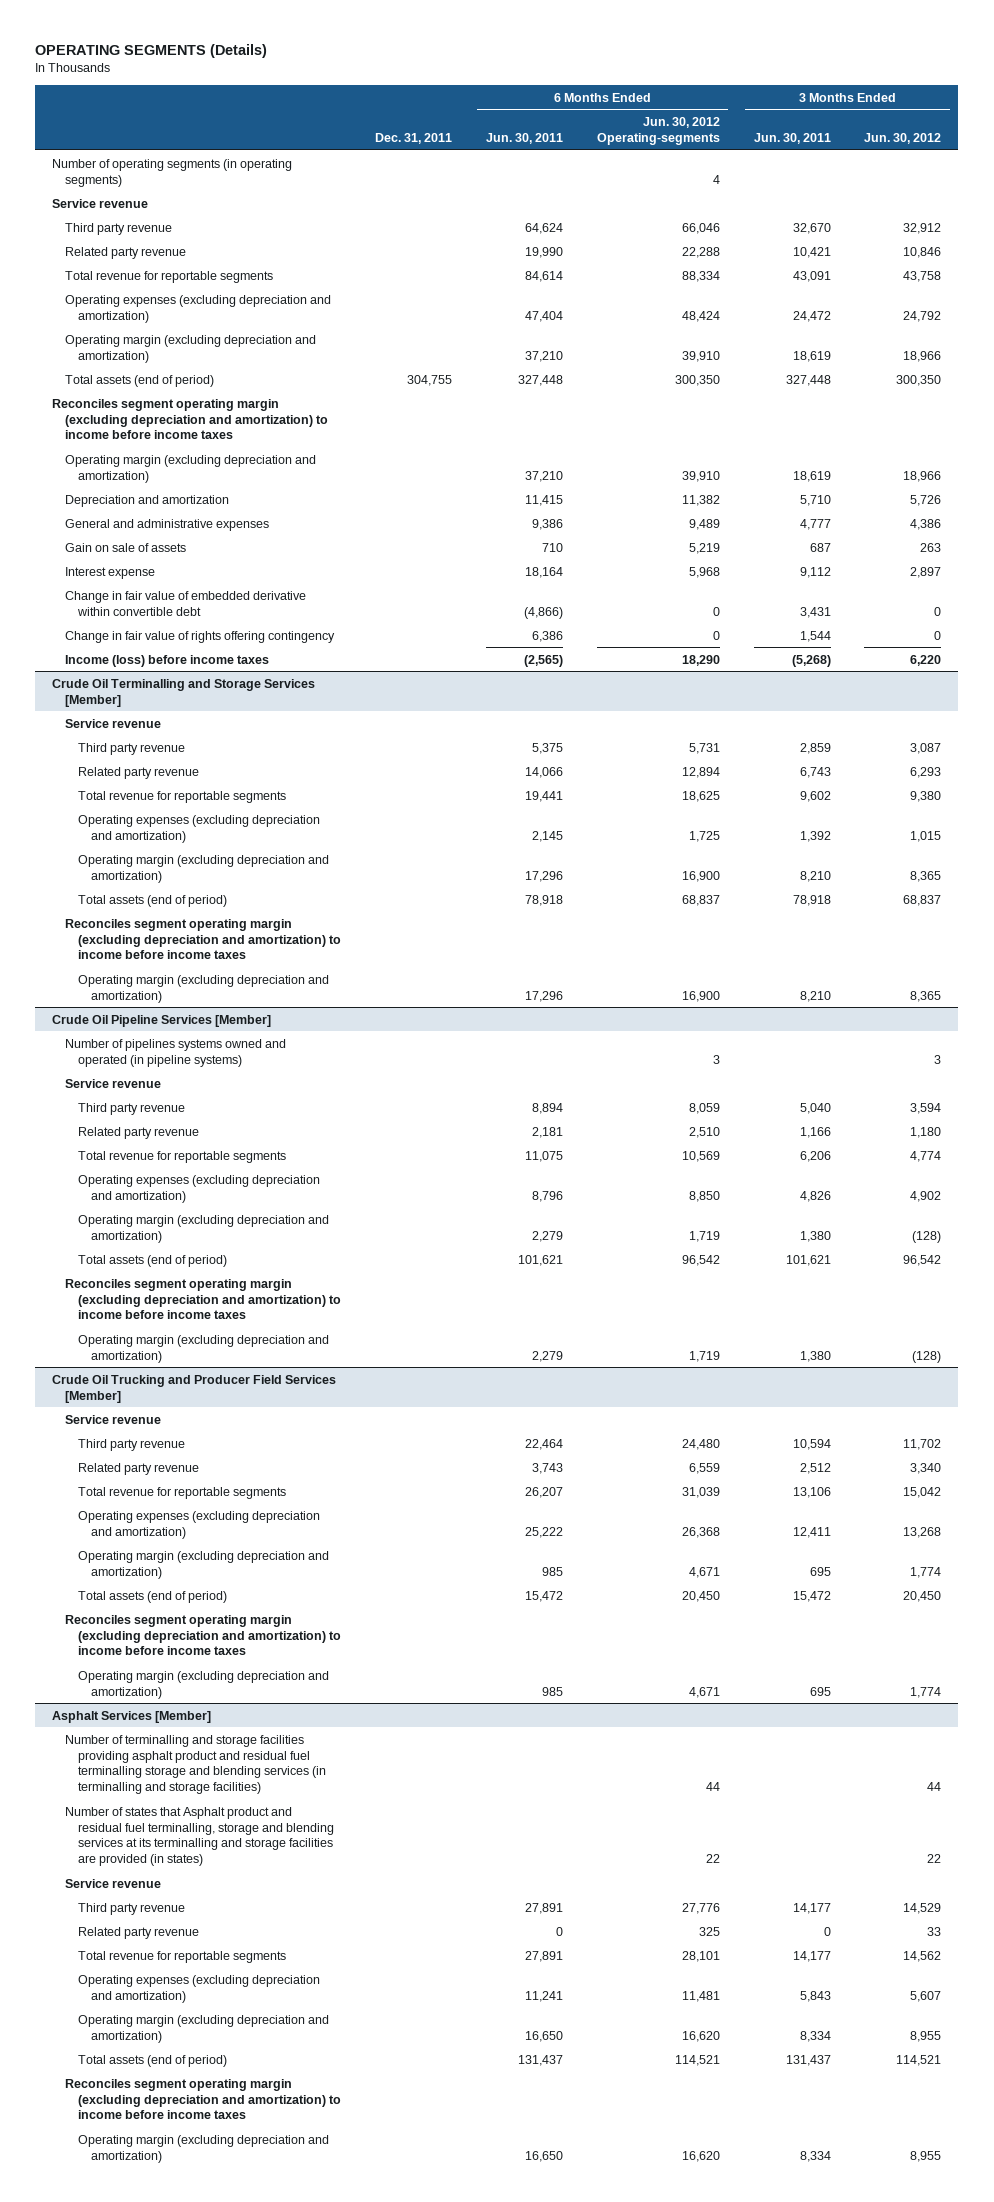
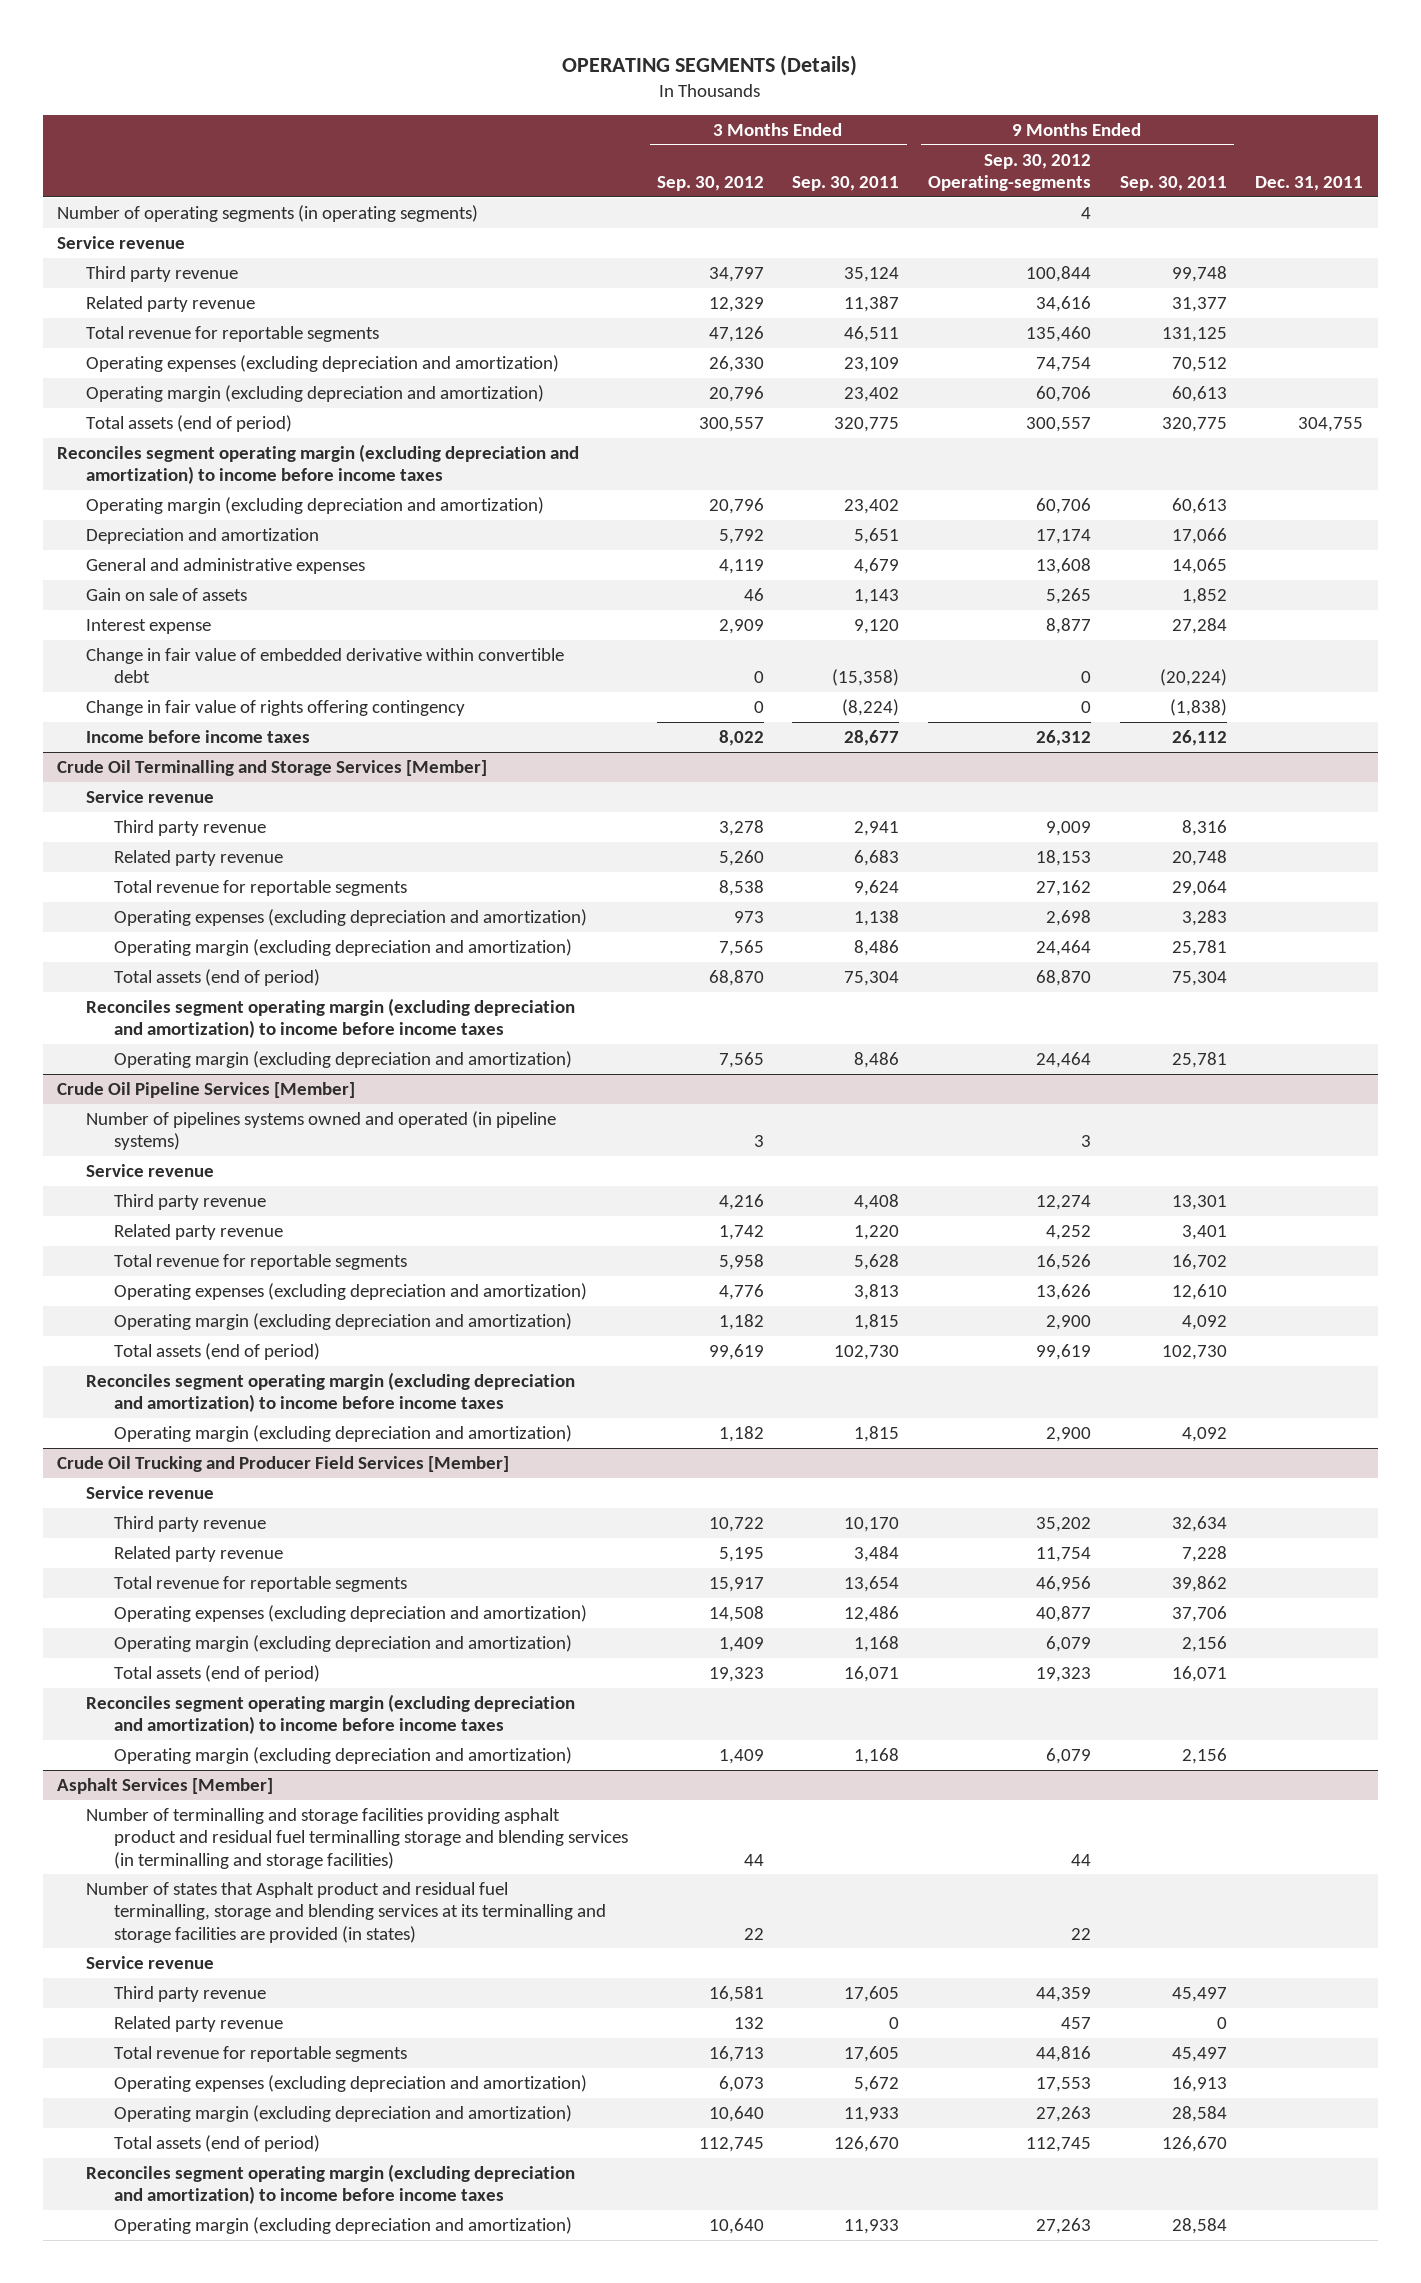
- | Dec. 31, 2011 | 6 Months Ended Jun. 30, 2011 | 6 Months Ended Jun. 30, 2012 Operating-segments | 3 Months Ended Jun. 30, 2011 | 3 Months Ended Jun. 30, 2012
+ | 3 Months Ended Sep. 30, 2012 | 3 Months Ended Sep. 30, 2011 | 9 Months Ended Sep. 30, 2012 Operating-segments | 9 Months Ended Sep. 30, 2011 | Dec. 31, 2011
- Income (loss) before income taxes | | (2,565) | 18,290 | (5,268) | 6,220
+ Income before income taxes | 8,022 | 28,677 | 26,312 | 26,112 |

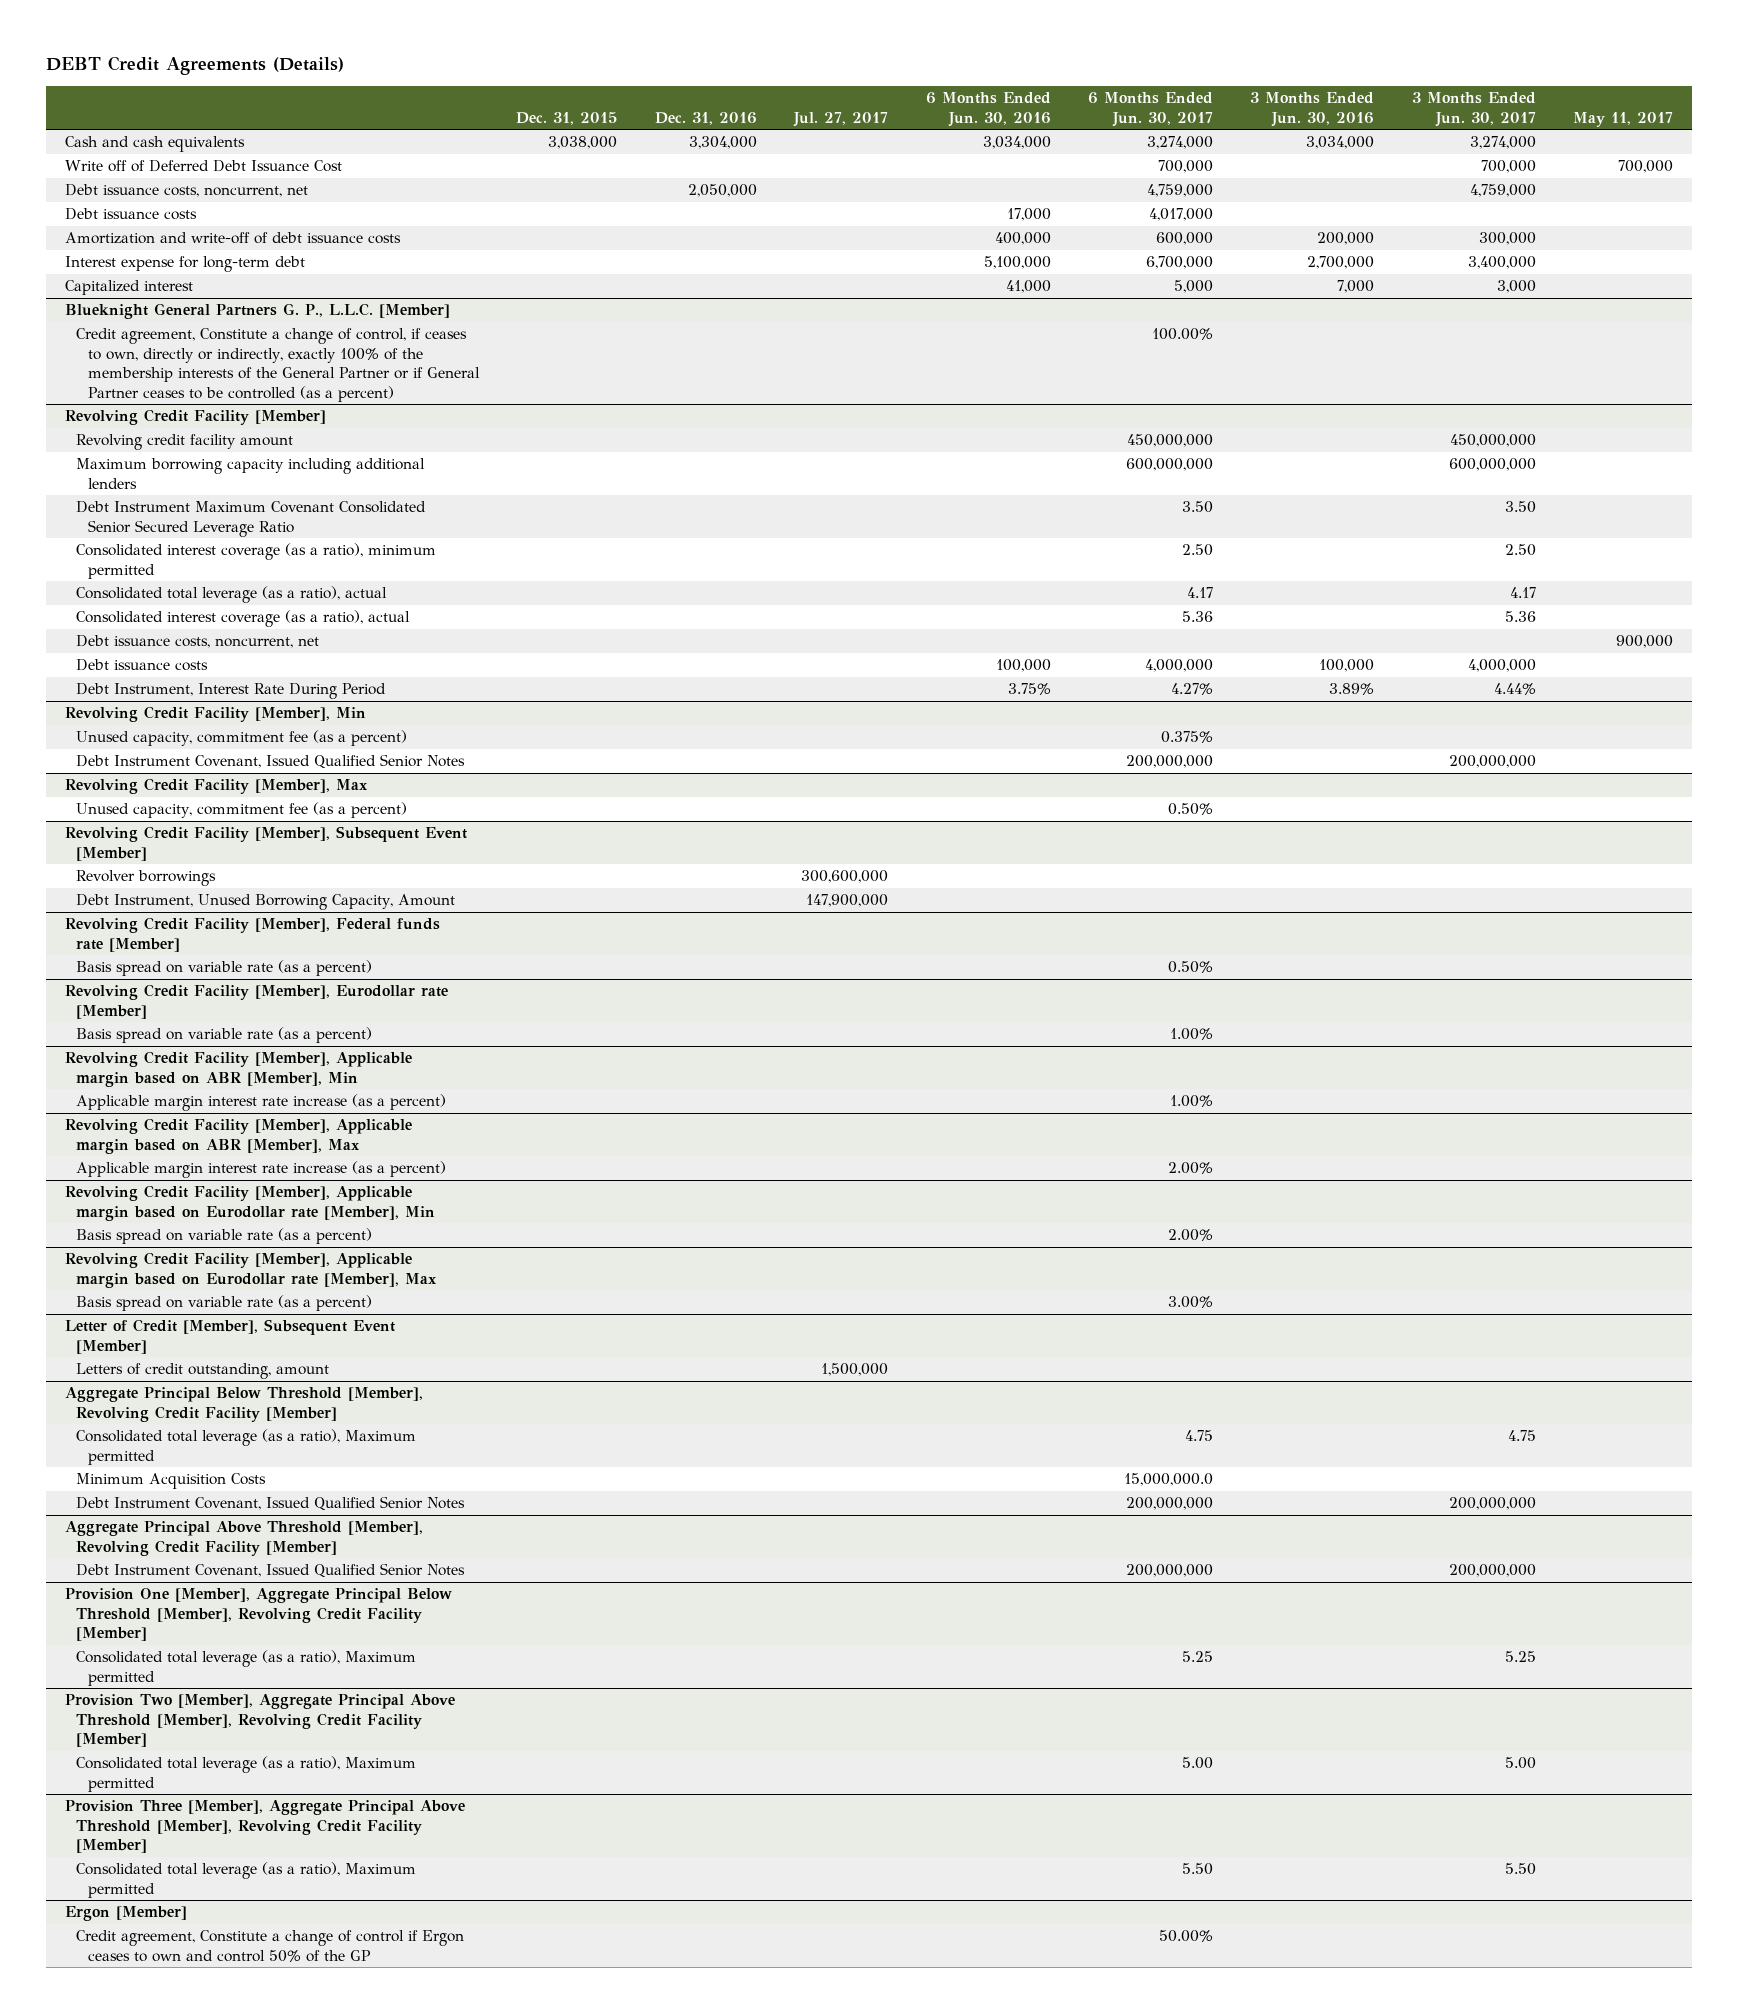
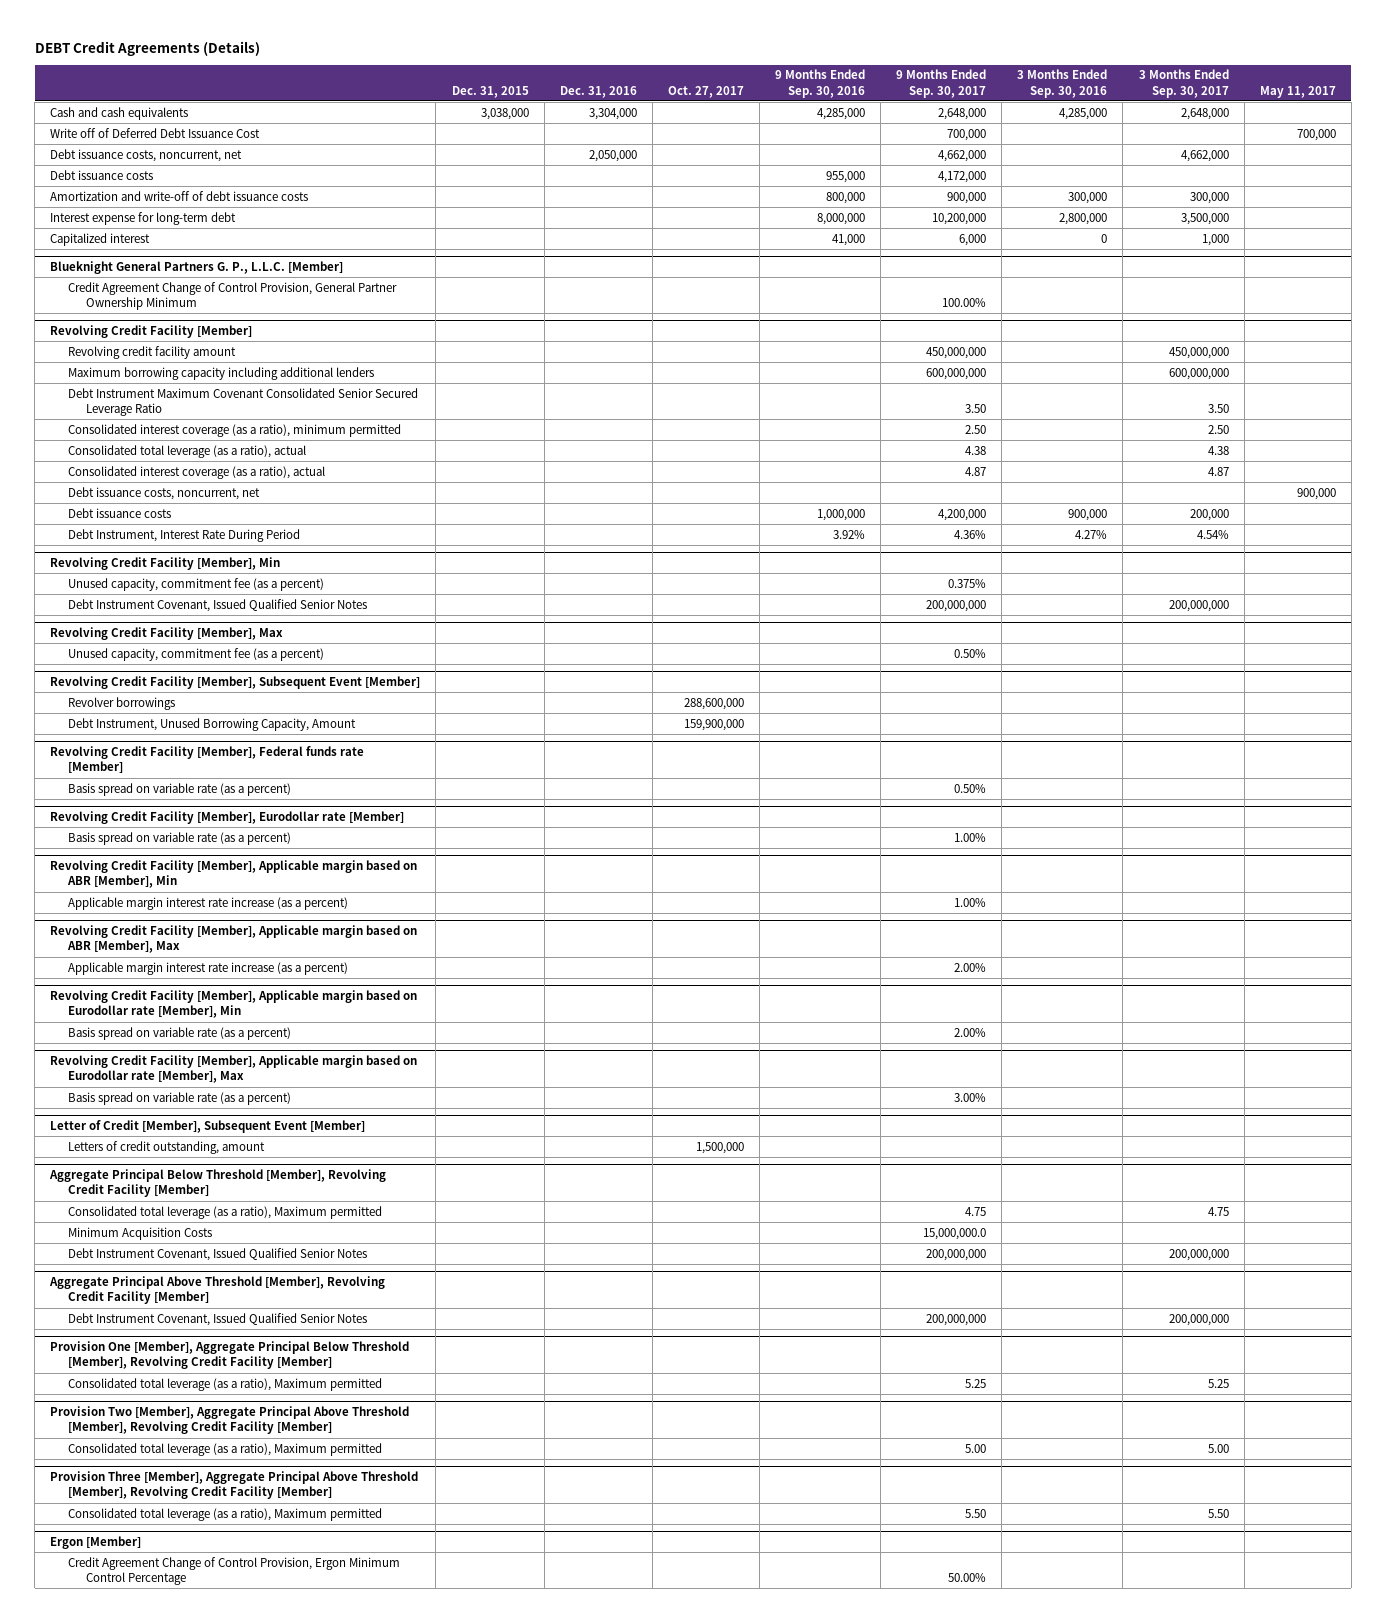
- | Dec. 31, 2015 | Dec. 31, 2016 | Jul. 27, 2017 | 6 Months Ended Jun. 30, 2016 | 6 Months Ended Jun. 30, 2017 | 3 Months Ended Jun. 30, 2016 | 3 Months Ended Jun. 30, 2017 | May 11, 2017
+ | Dec. 31, 2015 | Dec. 31, 2016 | Oct. 27, 2017 | 9 Months Ended Sep. 30, 2016 | 9 Months Ended Sep. 30, 2017 | 3 Months Ended Sep. 30, 2016 | 3 Months Ended Sep. 30, 2017 | May 11, 2017
@ Blueknight General Partners G. P., L.L.C. [Member]
- Credit agreement, Constitute a change of control, if ceases to own, directly or indirectly, exactly 100% of the membership interests of the General Partner or if General Partner ceases to be controlled (as a percent) | | | | | 100.00% | | |
+ Credit Agreement Change of Control Provision, General Partner Ownership Minimum | | | | | 100.00% | | |
@ Ergon [Member]
- Credit agreement, Constitute a change of control if Ergon ceases to own and control 50% of the GP | | | | | 50.00% | | |
+ Credit Agreement Change of Control Provision, Ergon Minimum Control Percentage | | | | | 50.00% | | |

